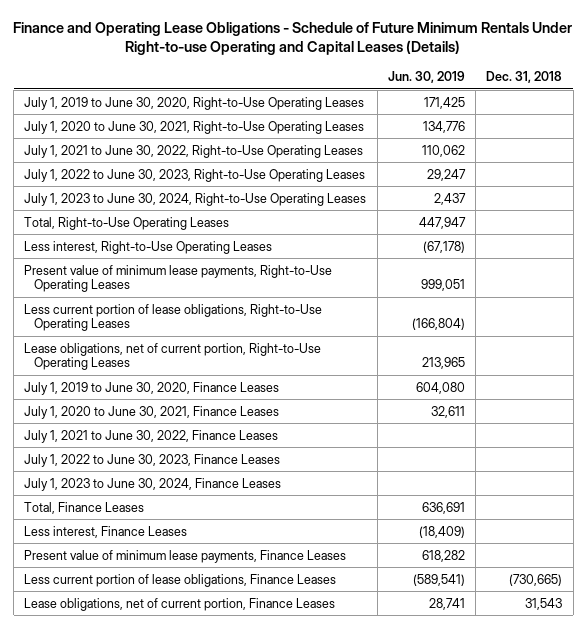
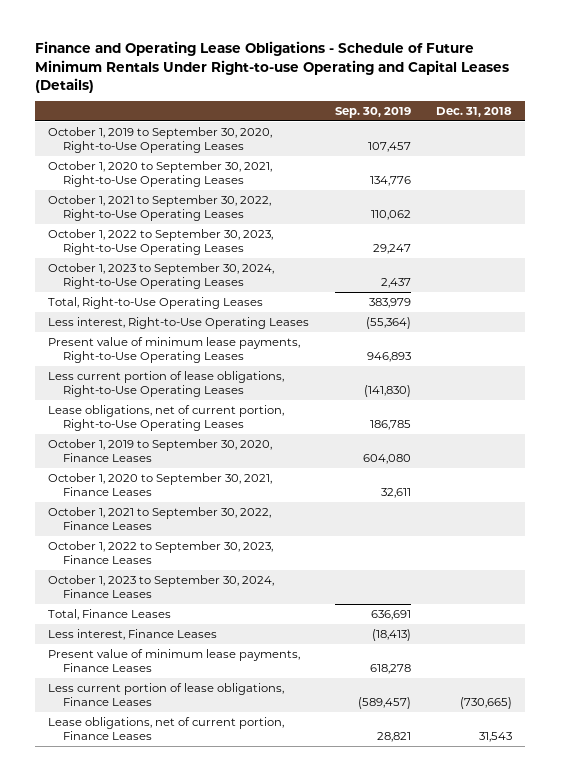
- | Jun. 30, 2019 | Dec. 31, 2018
+ | Sep. 30, 2019 | Dec. 31, 2018
- July 1, 2019 to June 30, 2020, Right-to-Use Operating Leases | 171,425 |
- July 1, 2020 to June 30, 2021, Right-to-Use Operating Leases | 134,776 |
- July 1, 2021 to June 30, 2022, Right-to-Use Operating Leases | 110,062 |
- July 1, 2022 to June 30, 2023, Right-to-Use Operating Leases | 29,247 |
- July 1, 2023 to June 30, 2024, Right-to-Use Operating Leases | 2,437 |
+ October 1, 2019 to September 30, 2020, Right-to-Use Operating Leases | 107,457 |
+ October 1, 2020 to September 30, 2021, Right-to-Use Operating Leases | 134,776 |
+ October 1, 2021 to September 30, 2022, Right-to-Use Operating Leases | 110,062 |
+ October 1, 2022 to September 30, 2023, Right-to-Use Operating Leases | 29,247 |
+ October 1, 2023 to September 30, 2024, Right-to-Use Operating Leases | 2,437 |
- July 1, 2019 to June 30, 2020, Finance Leases | 604,080 |
- July 1, 2020 to June 30, 2021, Finance Leases | 32,611 |
- July 1, 2021 to June 30, 2022, Finance Leases
- July 1, 2022 to June 30, 2023, Finance Leases
- July 1, 2023 to June 30, 2024, Finance Leases
+ October 1, 2019 to September 30, 2020, Finance Leases | 604,080 |
+ October 1, 2020 to September 30, 2021, Finance Leases | 32,611 |
+ October 1, 2021 to September 30, 2022, Finance Leases
+ October 1, 2022 to September 30, 2023, Finance Leases
+ October 1, 2023 to September 30, 2024, Finance Leases

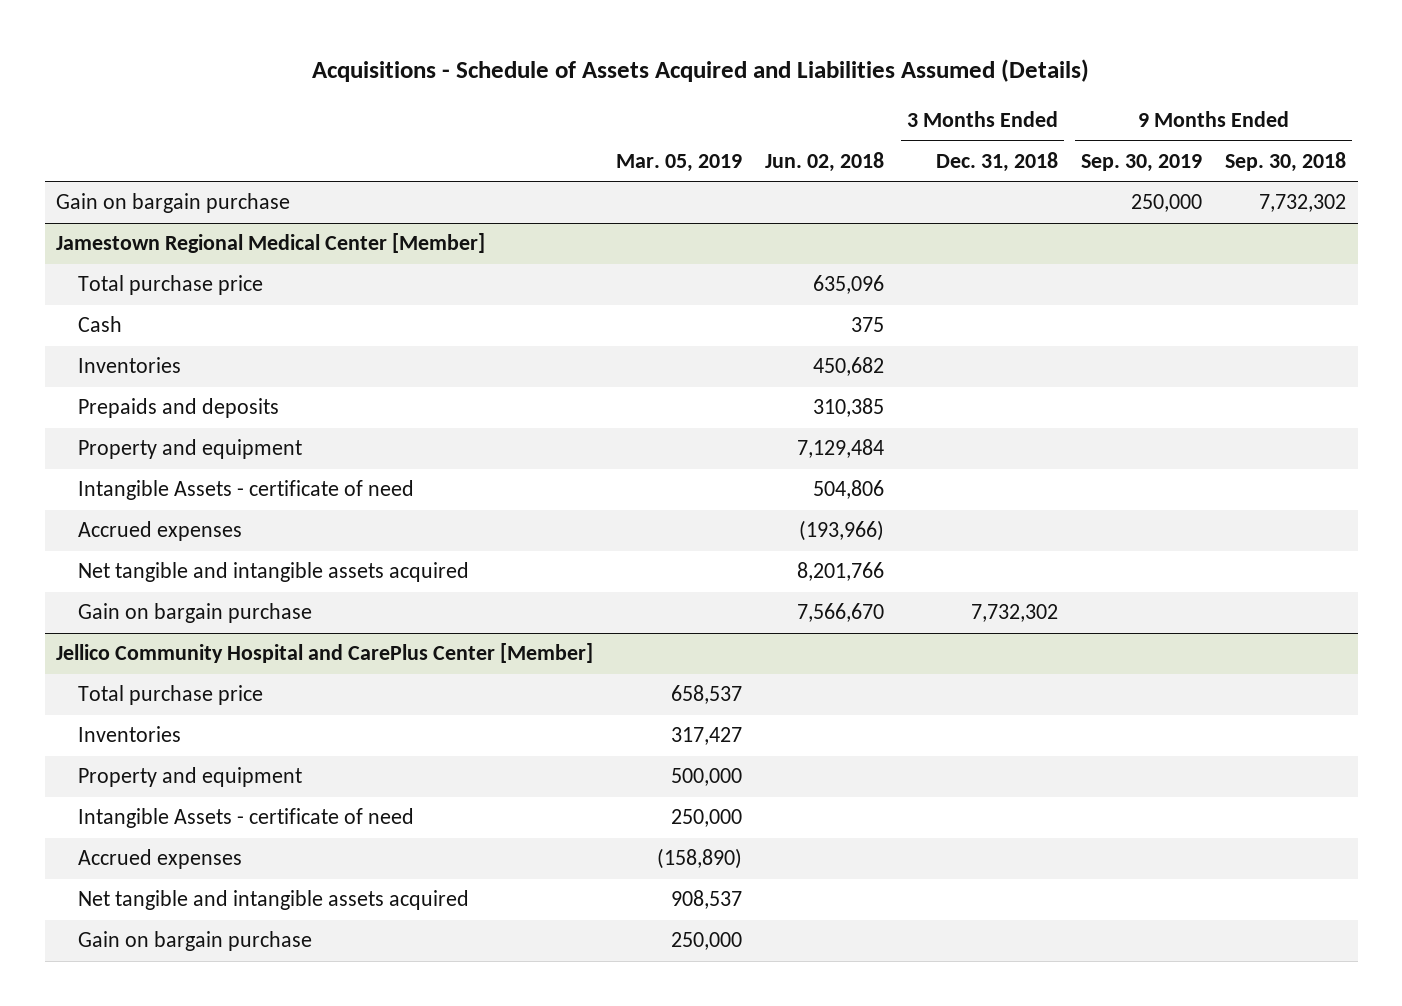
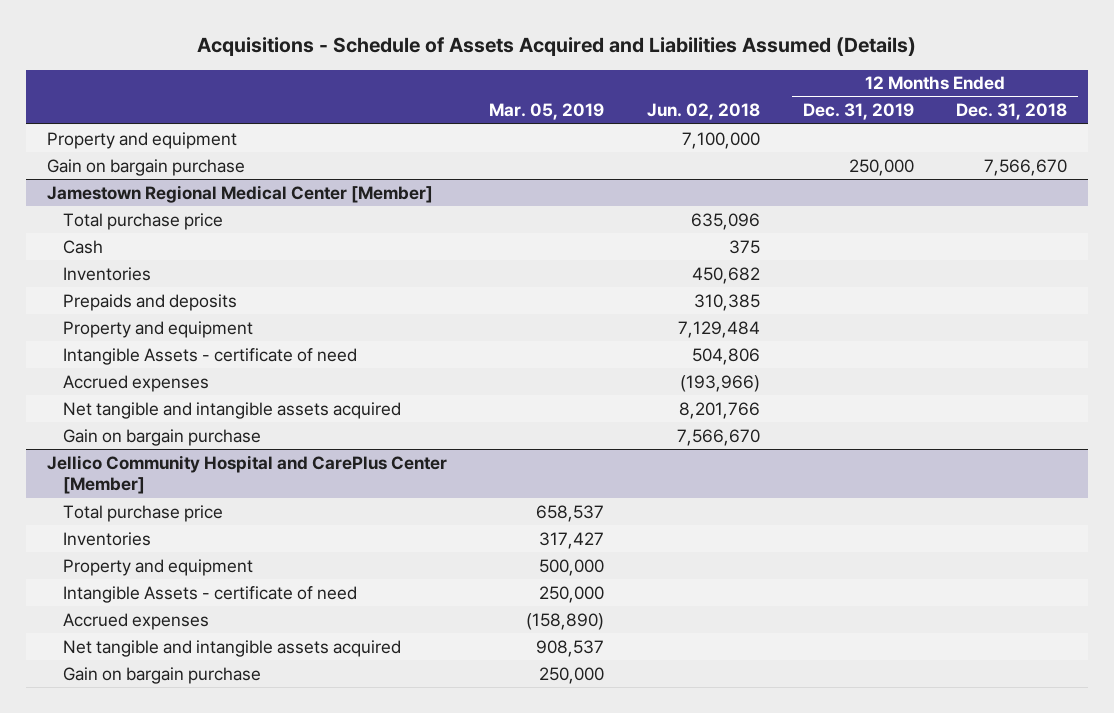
- | Mar. 05, 2019 | Jun. 02, 2018 | 3 Months Ended Dec. 31, 2018 | 9 Months Ended Sep. 30, 2019 | 9 Months Ended Sep. 30, 2018
+ | Mar. 05, 2019 | Jun. 02, 2018 | 12 Months Ended Dec. 31, 2019 | 12 Months Ended Dec. 31, 2018
+ Property and equipment | | 7,100,000 | |

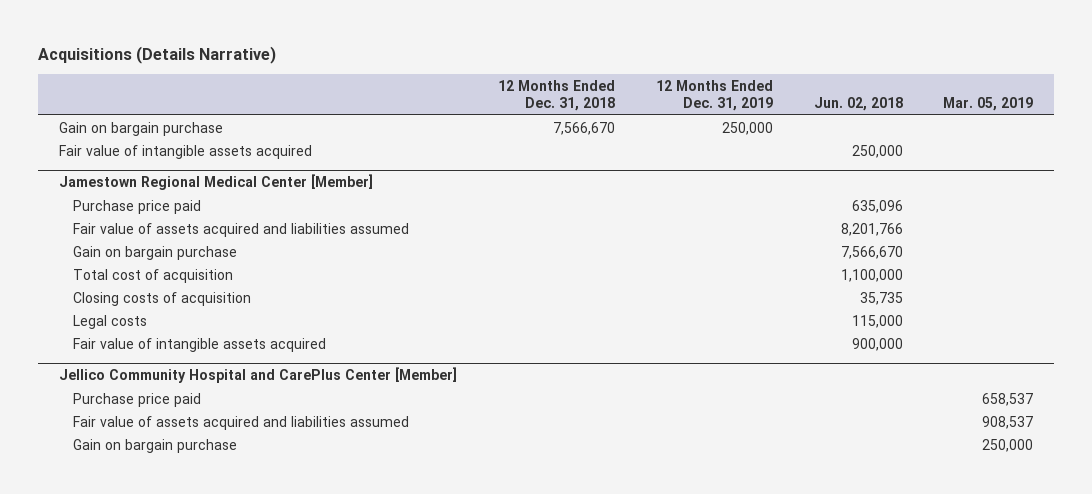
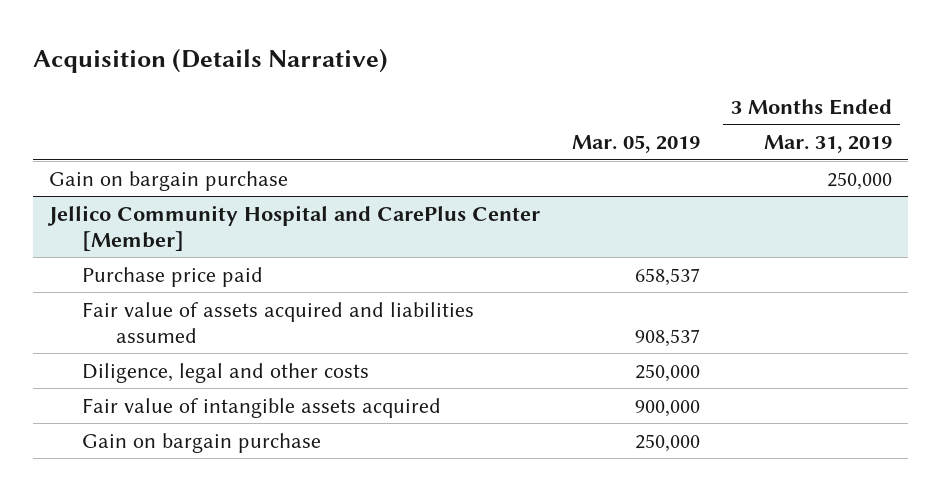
- Acquisitions (Details Narrative)
+ Acquisition (Details Narrative)
- | 12 Months Ended Dec. 31, 2018 | 12 Months Ended Dec. 31, 2019 | Jun. 02, 2018 | Mar. 05, 2019
+ | Mar. 05, 2019 | 3 Months Ended Mar. 31, 2019
- Fair value of intangible assets acquired | | | 250,000 |
- Jamestown Regional Medical Center [Member]
- Purchase price paid | | | 635,096 |
- Fair value of assets acquired and liabilities assumed | | | 8,201,766 |
- Gain on bargain purchase | | | 7,566,670 |
- Total cost of acquisition | | | 1,100,000 |
- Closing costs of acquisition | | | 35,735 |
- Legal costs | | | 115,000 |
- Fair value of intangible assets acquired | | | 900,000 |
@ Jellico Community Hospital and CarePlus Center [Member]
+ Diligence, legal and other costs | 250,000 |
+ Fair value of intangible assets acquired | 900,000 |

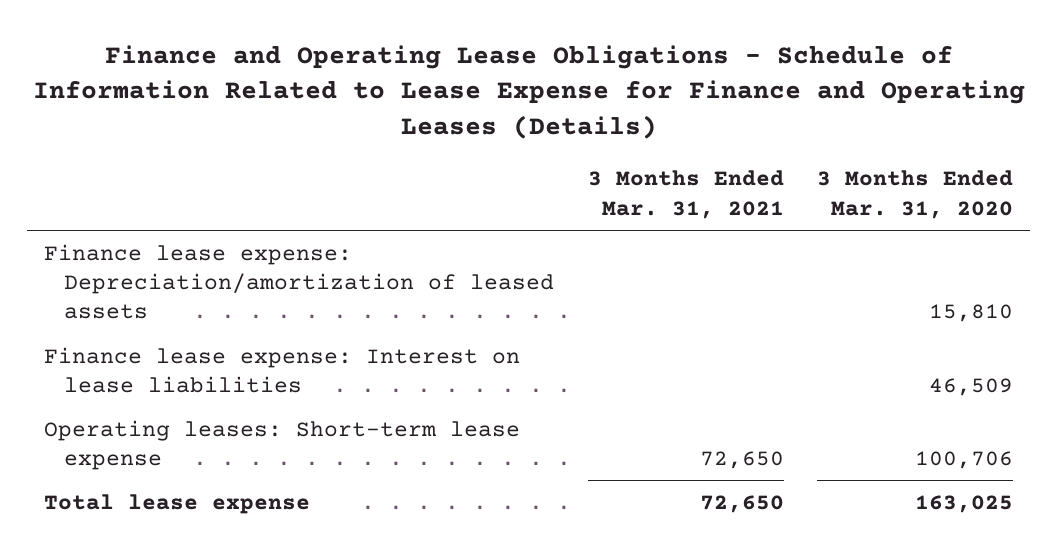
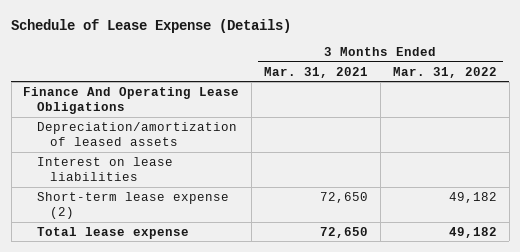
- Finance and Operating Lease Obligations - Schedule of Information Related to Lease Expense for Finance and Operating Leases (Details)
+ Schedule of Lease Expense (Details)
- | 3 Months Ended Mar. 31, 2021 | 3 Months Ended Mar. 31, 2020
+ | 3 Months Ended Mar. 31, 2021 | 3 Months Ended Mar. 31, 2022
- Finance lease expense: Depreciation/amortization of leased assets | | 15,810
- Finance lease expense: Interest on lease liabilities | | 46,509
- Operating leases: Short-term lease expense | 72,650 | 100,706
+ Finance And Operating Lease Obligations
+ Depreciation/amortization of leased assets
+ Interest on lease liabilities
+ Short-term lease expense (2) | 72,650 | 49,182

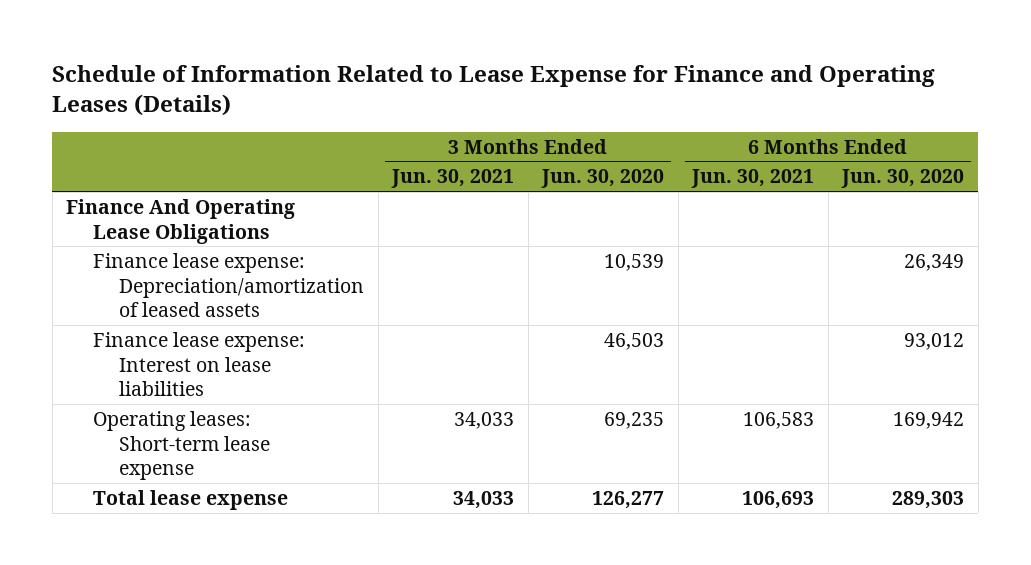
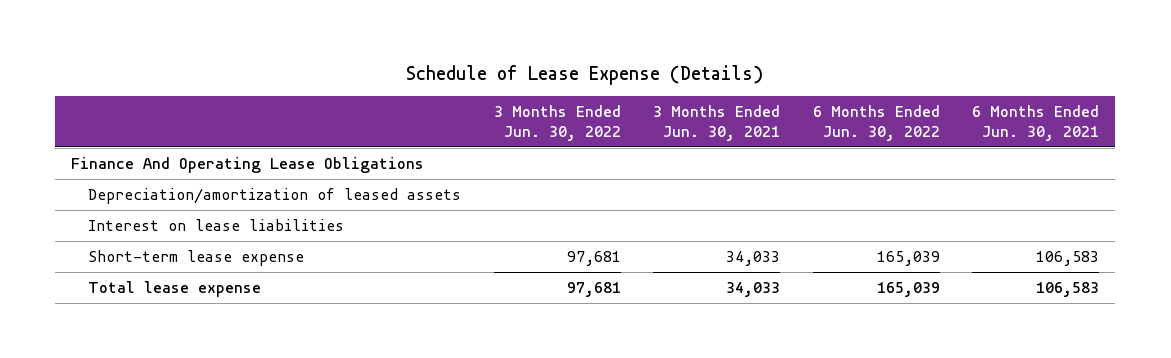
- Schedule of Information Related to Lease Expense for Finance and Operating Leases (Details)
+ Schedule of Lease Expense (Details)
- | 3 Months Ended Jun. 30, 2021 | 3 Months Ended Jun. 30, 2020 | 6 Months Ended Jun. 30, 2021 | 6 Months Ended Jun. 30, 2020
+ | 3 Months Ended Jun. 30, 2022 | 3 Months Ended Jun. 30, 2021 | 6 Months Ended Jun. 30, 2022 | 6 Months Ended Jun. 30, 2021
- Finance lease expense: Depreciation/amortization of leased assets | | 10,539 | | 26,349
- Finance lease expense: Interest on lease liabilities | | 46,503 | | 93,012
- Operating leases: Short-term lease expense | 34,033 | 69,235 | 106,583 | 169,942
- Total lease expense | 34,033 | 126,277 | 106,693 | 289,303
+ Depreciation/amortization of leased assets
+ Interest on lease liabilities
+ Short-term lease expense | 97,681 | 34,033 | 165,039 | 106,583
+ Total lease expense | 97,681 | 34,033 | 165,039 | 106,583

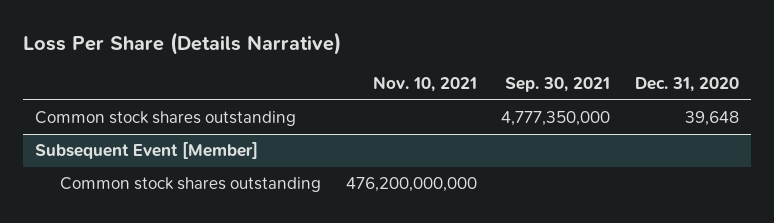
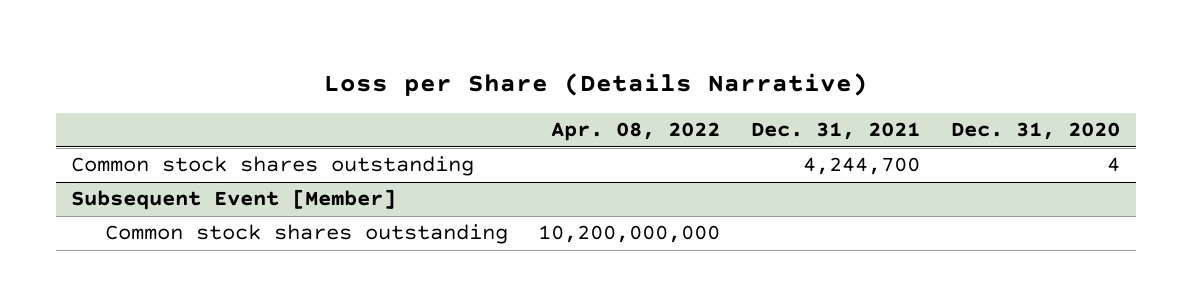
- Loss Per Share (Details Narrative)
+ Loss per Share (Details Narrative)
- | Nov. 10, 2021 | Sep. 30, 2021 | Dec. 31, 2020
+ | Apr. 08, 2022 | Dec. 31, 2021 | Dec. 31, 2020
- Common stock shares outstanding | | 4,777,350,000 | 39,648
+ Common stock shares outstanding | | 4,244,700 | 4

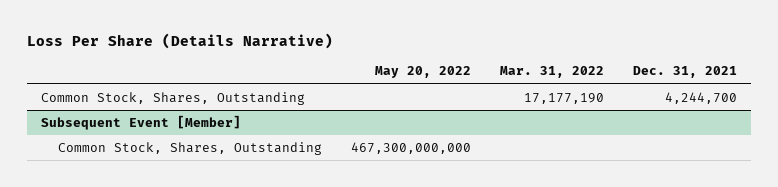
- Loss per Share (Details Narrative)
+ Loss Per Share (Details Narrative)
- | Apr. 08, 2022 | Dec. 31, 2021 | Dec. 31, 2020
+ | May 20, 2022 | Mar. 31, 2022 | Dec. 31, 2021
- Common stock shares outstanding | | 4,244,700 | 4
+ Common Stock, Shares, Outstanding | | 17,177,190 | 4,244,700
@ Subsequent Event [Member]
- Common stock shares outstanding | 10,200,000,000 | |
+ Common Stock, Shares, Outstanding | 467,300,000,000 | |

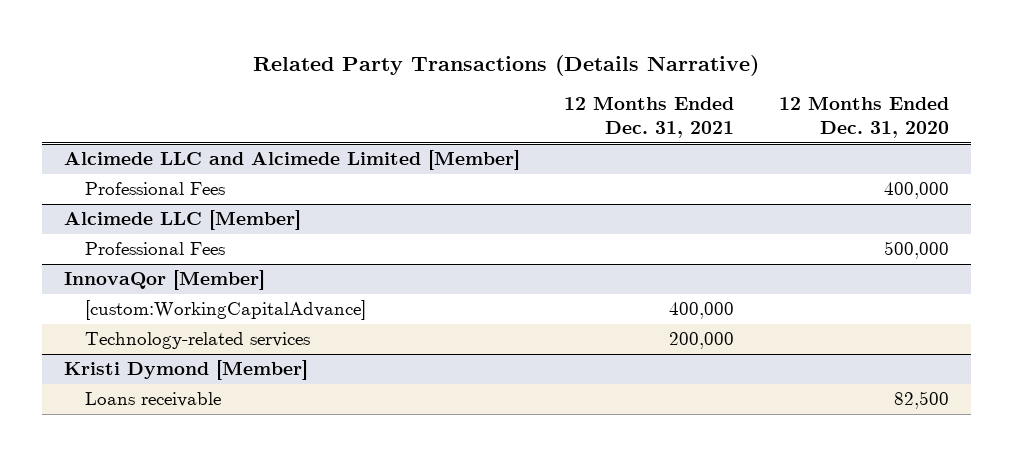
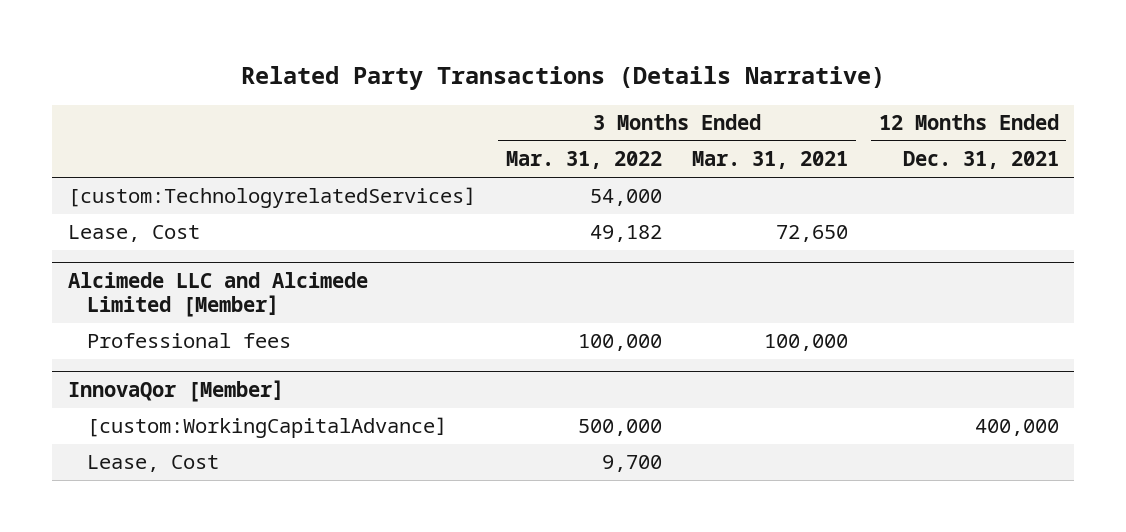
- | 12 Months Ended Dec. 31, 2021 | 12 Months Ended Dec. 31, 2020
+ | 3 Months Ended Mar. 31, 2022 | 3 Months Ended Mar. 31, 2021 | 12 Months Ended Dec. 31, 2021
+ [custom:TechnologyrelatedServices] | 54,000 | |
+ Lease, Cost | 49,182 | 72,650 |
@ Alcimede LLC and Alcimede Limited [Member]
- Professional Fees | | 400,000
- Alcimede LLC [Member]
- Professional Fees | | 500,000
@ Alcimede LLC and Alcimede Limited [Member]
+ Professional fees | 100,000 | 100,000 |
@ InnovaQor [Member]
- Technology-related services | 200,000 |
- Kristi Dymond [Member]
- Loans receivable | | 82,500
@ InnovaQor [Member]
+ Lease, Cost | 9,700 | |

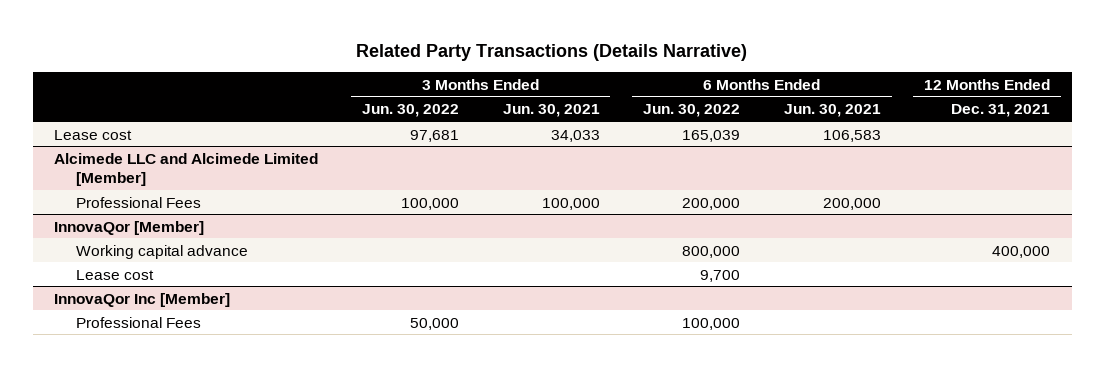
- | 3 Months Ended Mar. 31, 2022 | 3 Months Ended Mar. 31, 2021 | 12 Months Ended Dec. 31, 2021
+ | 3 Months Ended Jun. 30, 2022 | 3 Months Ended Jun. 30, 2021 | 6 Months Ended Jun. 30, 2022 | 6 Months Ended Jun. 30, 2021 | 12 Months Ended Dec. 31, 2021
- [custom:TechnologyrelatedServices] | 54,000 | |
- Lease, Cost | 49,182 | 72,650 |
+ Lease cost | 97,681 | 34,033 | 165,039 | 106,583 |
@ Alcimede LLC and Alcimede Limited [Member]
- Professional fees | 100,000 | 100,000 |
+ Professional Fees | 100,000 | 100,000 | 200,000 | 200,000 |
@ InnovaQor [Member]
- [custom:WorkingCapitalAdvance] | 500,000 | | 400,000
- Lease, Cost | 9,700 | |
+ Working capital advance | | | 800,000 | | 400,000
+ Lease cost | | | 9,700 | |
+ InnovaQor Inc [Member]
+ Professional Fees | 50,000 | | 100,000 | |

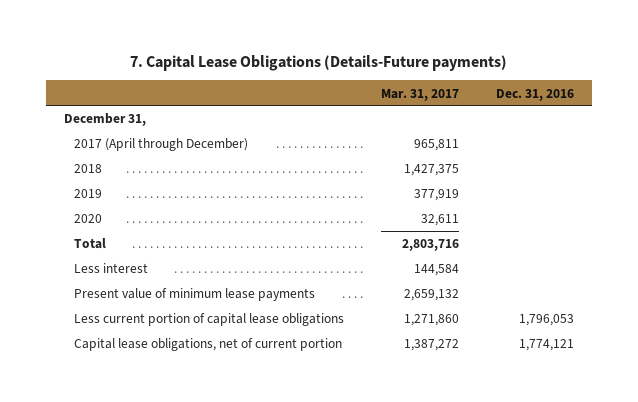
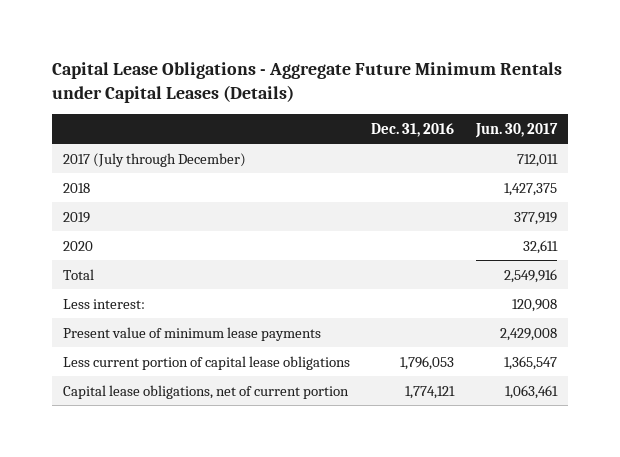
- 7. Capital Lease Obligations (Details-Future payments)
+ Capital Lease Obligations - Aggregate Future Minimum Rentals under Capital Leases (Details)
- | Mar. 31, 2017 | Dec. 31, 2016
+ | Dec. 31, 2016 | Jun. 30, 2017
- December 31,
- 2017 (April through December) | 965,811 |
+ 2017 (July through December) | | 712,011
- Less interest | 144,584 |
+ Less interest: | | 120,908

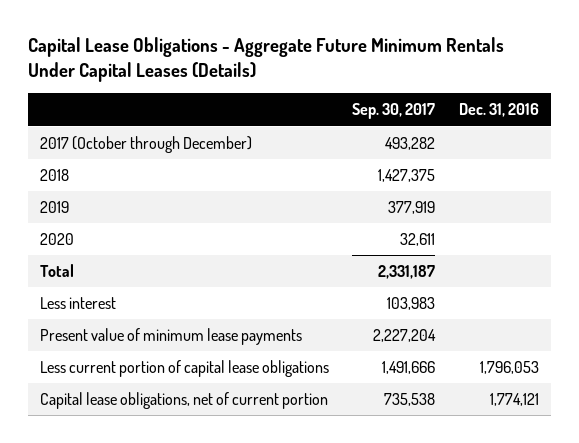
- Capital Lease Obligations - Aggregate Future Minimum Rentals under Capital Leases (Details)
+ Capital Lease Obligations - Aggregate Future Minimum Rentals Under Capital Leases (Details)
- | Dec. 31, 2016 | Jun. 30, 2017
+ | Sep. 30, 2017 | Dec. 31, 2016
- 2017 (July through December) | | 712,011
+ 2017 (October through December) | 493,282 |
- Less interest: | | 120,908
+ Less interest | 103,983 |

